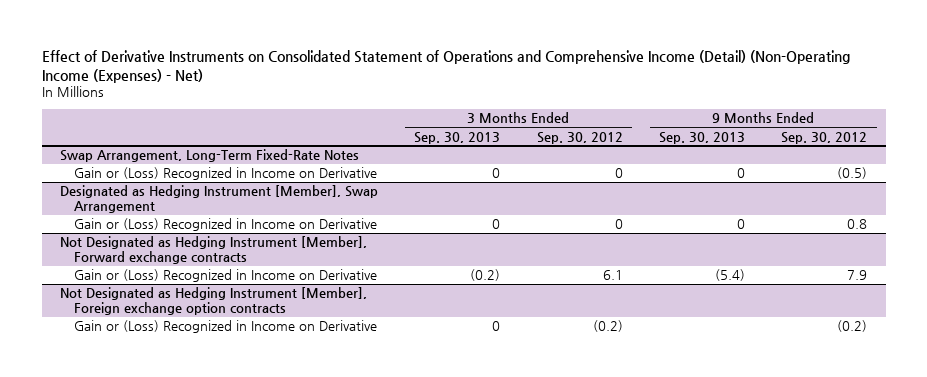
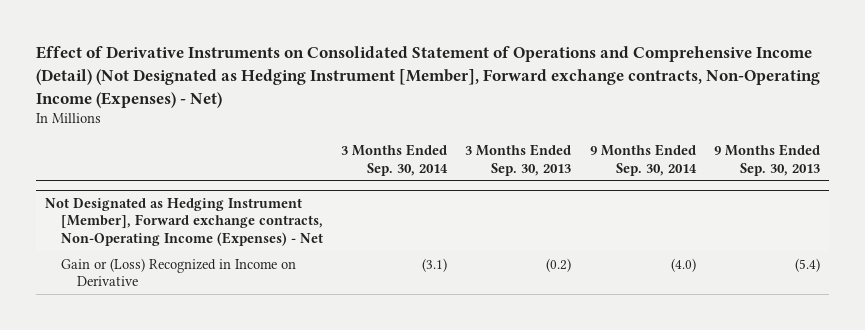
- Effect of Derivative Instruments on Consolidated Statement of Operations and Comprehensive Income (Detail) (Non-Operating Income (Expenses) - Net)
+ Effect of Derivative Instruments on Consolidated Statement of Operations and Comprehensive Income (Detail) (Not Designated as Hedging Instrument [Member], Forward exchange contracts, Non-Operating Income (Expenses) - Net)
- | 3 Months Ended Sep. 30, 2013 | 3 Months Ended Sep. 30, 2012 | 9 Months Ended Sep. 30, 2013 | 9 Months Ended Sep. 30, 2012
+ | 3 Months Ended Sep. 30, 2014 | 3 Months Ended Sep. 30, 2013 | 9 Months Ended Sep. 30, 2014 | 9 Months Ended Sep. 30, 2013
- Swap Arrangement, Long-Term Fixed-Rate Notes
- Gain or (Loss) Recognized in Income on Derivative | 0 | 0 | 0 | (0.5)
- Designated as Hedging Instrument [Member], Swap Arrangement
- Gain or (Loss) Recognized in Income on Derivative | 0 | 0 | 0 | 0.8
- Not Designated as Hedging Instrument [Member], Forward exchange contracts
+ Not Designated as Hedging Instrument [Member], Forward exchange contracts, Non-Operating Income (Expenses) - Net
- Not Designated as Hedging Instrument [Member], Foreign exchange option contracts
- Gain or (Loss) Recognized in Income on Derivative | 0 | (0.2) | | (0.2)

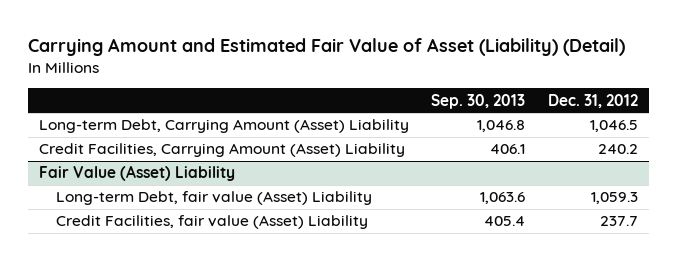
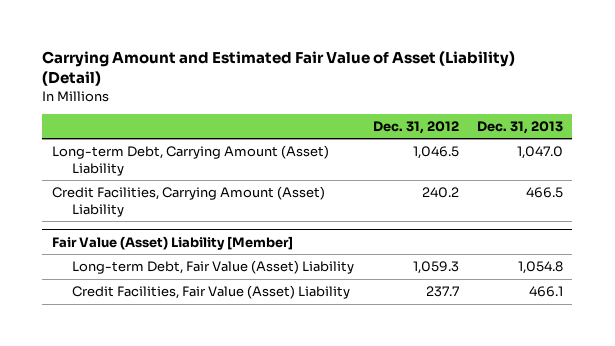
- | Sep. 30, 2013 | Dec. 31, 2012
+ | Dec. 31, 2012 | Dec. 31, 2013
- Fair Value (Asset) Liability
- Long-term Debt, fair value (Asset) Liability | 1,063.6 | 1,059.3
- Credit Facilities, fair value (Asset) Liability | 405.4 | 237.7
+ Fair Value (Asset) Liability [Member]
+ Long-term Debt, Fair Value (Asset) Liability | 1,059.3 | 1,054.8
+ Credit Facilities, Fair Value (Asset) Liability | 237.7 | 466.1

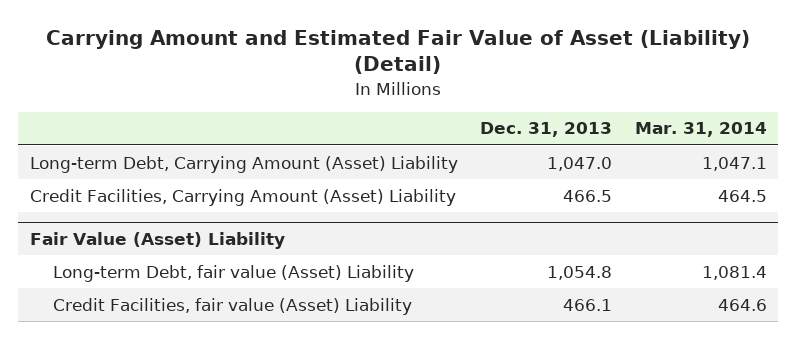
- | Dec. 31, 2012 | Dec. 31, 2013
+ | Dec. 31, 2013 | Mar. 31, 2014
- Fair Value (Asset) Liability [Member]
- Long-term Debt, Fair Value (Asset) Liability | 1,059.3 | 1,054.8
- Credit Facilities, Fair Value (Asset) Liability | 237.7 | 466.1
+ Fair Value (Asset) Liability
+ Long-term Debt, fair value (Asset) Liability | 1,054.8 | 1,081.4
+ Credit Facilities, fair value (Asset) Liability | 466.1 | 464.6

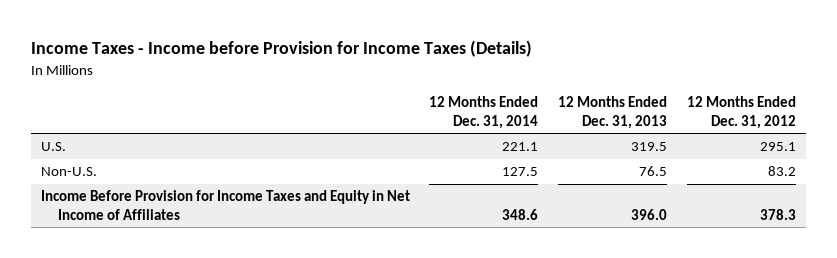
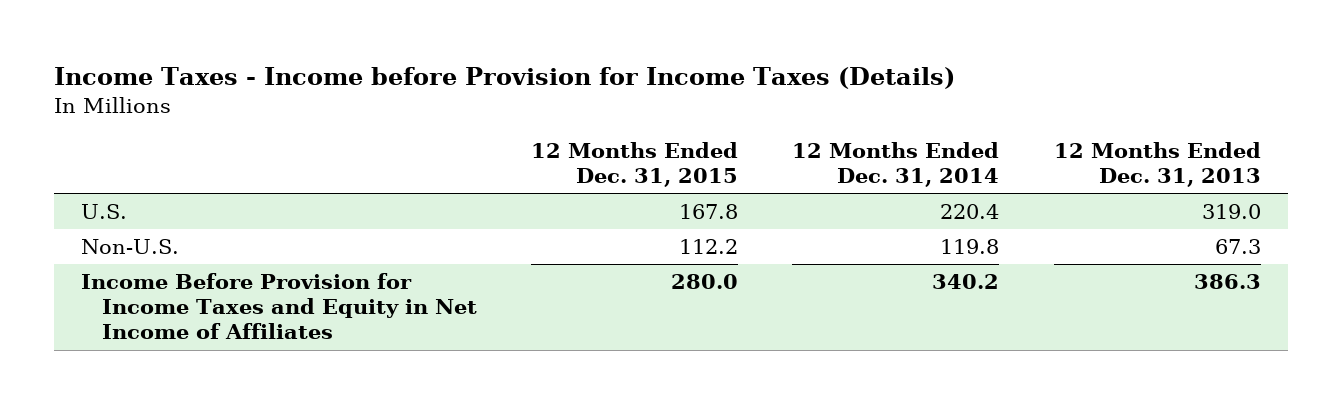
- | 12 Months Ended Dec. 31, 2014 | 12 Months Ended Dec. 31, 2013 | 12 Months Ended Dec. 31, 2012
+ | 12 Months Ended Dec. 31, 2015 | 12 Months Ended Dec. 31, 2014 | 12 Months Ended Dec. 31, 2013
- U.S. | 221.1 | 319.5 | 295.1
- Non-U.S. | 127.5 | 76.5 | 83.2
- Income Before Provision for Income Taxes and Equity in Net Income of Affiliates | 348.6 | 396.0 | 378.3
+ U.S. | 167.8 | 220.4 | 319.0
+ Non-U.S. | 112.2 | 119.8 | 67.3
+ Income Before Provision for Income Taxes and Equity in Net Income of Affiliates | 280.0 | 340.2 | 386.3

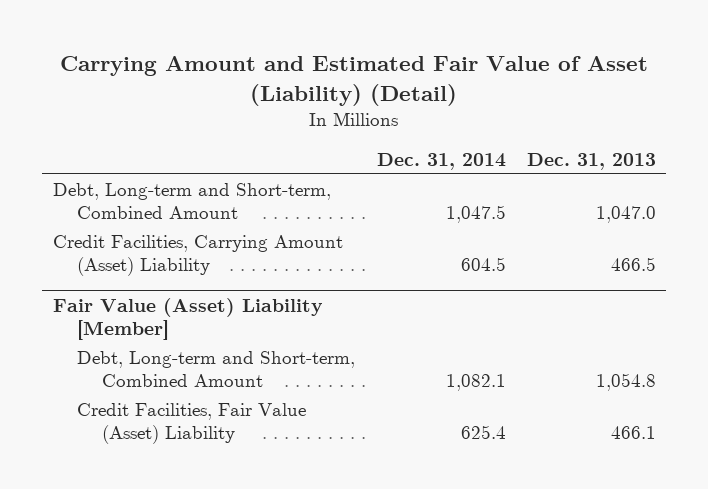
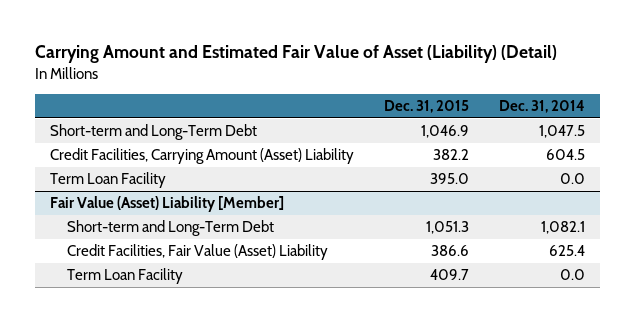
- | Dec. 31, 2014 | Dec. 31, 2013
+ | Dec. 31, 2015 | Dec. 31, 2014
- Debt, Long-term and Short-term, Combined Amount | 1,047.5 | 1,047.0
+ Short-term and Long-Term Debt | 1,046.9 | 1,047.5
+ Term Loan Facility | 395.0 | 0.0
@ Fair Value (Asset) Liability [Member]
- Debt, Long-term and Short-term, Combined Amount | 1,082.1 | 1,054.8
+ Short-term and Long-Term Debt | 1,051.3 | 1,082.1
+ Term Loan Facility | 409.7 | 0.0

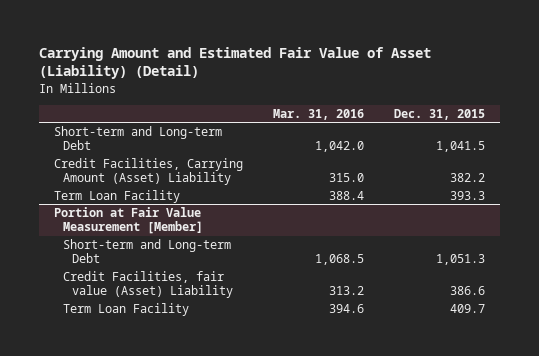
- | Dec. 31, 2015 | Dec. 31, 2014
+ | Mar. 31, 2016 | Dec. 31, 2015
- Short-term and Long-Term Debt | 1,046.9 | 1,047.5
+ Short-term and Long-term Debt | 1,042.0 | 1,041.5
- Term Loan Facility | 395.0 | 0.0
- Fair Value (Asset) Liability [Member]
- Short-term and Long-Term Debt | 1,051.3 | 1,082.1
- Credit Facilities, Fair Value (Asset) Liability | 386.6 | 625.4
+ Term Loan Facility | 388.4 | 393.3
+ Portion at Fair Value Measurement [Member]
+ Short-term and Long-term Debt | 1,068.5 | 1,051.3
+ Credit Facilities, fair value (Asset) Liability | 313.2 | 386.6

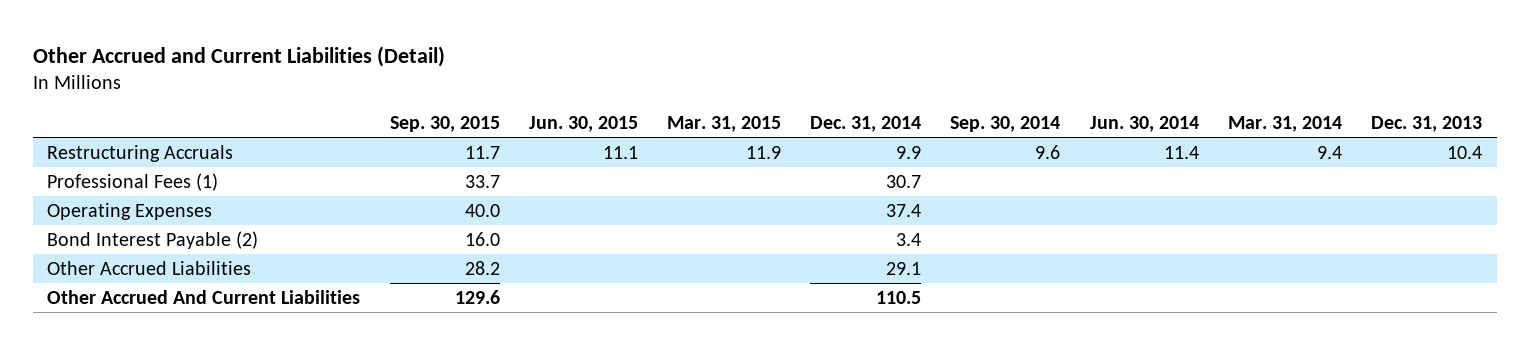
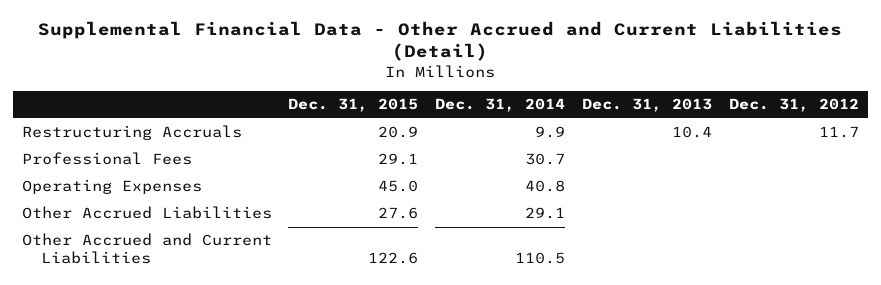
- Other Accrued and Current Liabilities (Detail)
+ Supplemental Financial Data - Other Accrued and Current Liabilities (Detail)
- | Sep. 30, 2015 | Jun. 30, 2015 | Mar. 31, 2015 | Dec. 31, 2014 | Sep. 30, 2014 | Jun. 30, 2014 | Mar. 31, 2014 | Dec. 31, 2013
+ | Dec. 31, 2015 | Dec. 31, 2014 | Dec. 31, 2013 | Dec. 31, 2012
- Professional Fees (1) | 33.7 | | | 30.7 | | | |
- Operating Expenses | 40.0 | | | 37.4 | | | |
- Bond Interest Payable (2) | 16.0 | | | 3.4 | | | |
+ Professional Fees | 29.1 | 30.7 | |
+ Operating Expenses | 45.0 | 40.8 | |
- Other Accrued And Current Liabilities | 129.6 | | | 110.5 | | | |
+ Other Accrued and Current Liabilities | 122.6 | 110.5 | |

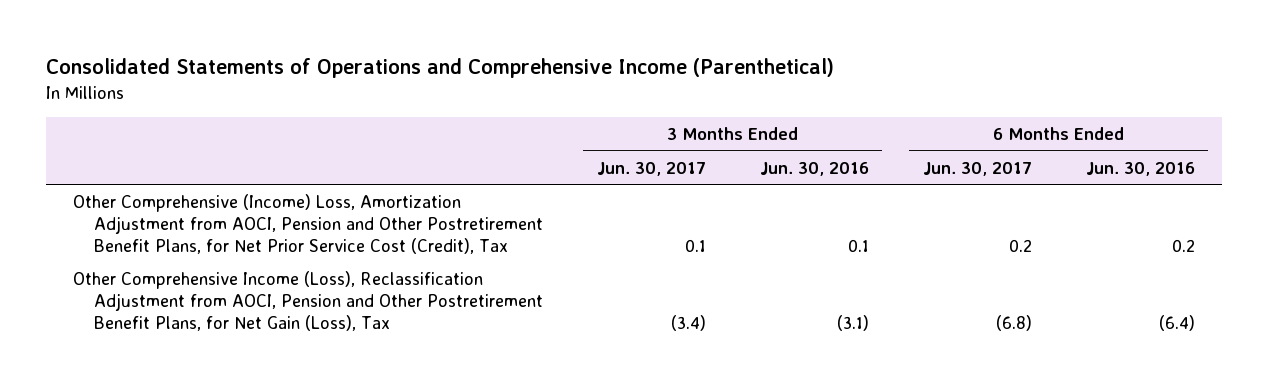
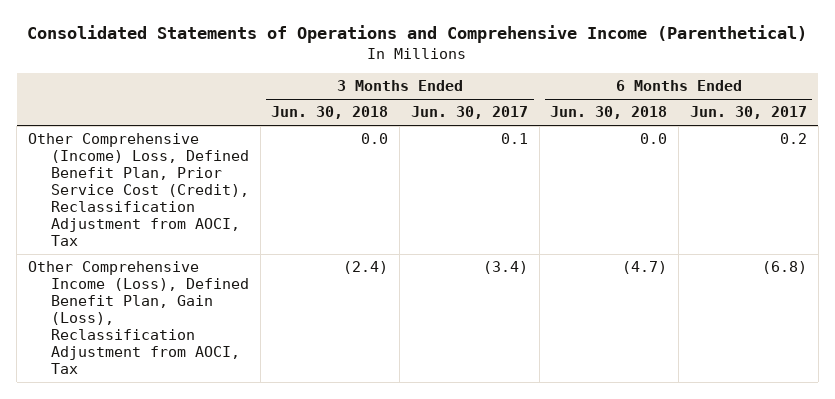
- | 3 Months Ended Jun. 30, 2017 | 3 Months Ended Jun. 30, 2016 | 6 Months Ended Jun. 30, 2017 | 6 Months Ended Jun. 30, 2016
+ | 3 Months Ended Jun. 30, 2018 | 3 Months Ended Jun. 30, 2017 | 6 Months Ended Jun. 30, 2018 | 6 Months Ended Jun. 30, 2017
- Other Comprehensive (Income) Loss, Amortization Adjustment from AOCI, Pension and Other Postretirement Benefit Plans, for Net Prior Service Cost (Credit), Tax | 0.1 | 0.1 | 0.2 | 0.2
- Other Comprehensive Income (Loss), Reclassification Adjustment from AOCI, Pension and Other Postretirement Benefit Plans, for Net Gain (Loss), Tax | (3.4) | (3.1) | (6.8) | (6.4)
+ Other Comprehensive (Income) Loss, Defined Benefit Plan, Prior Service Cost (Credit), Reclassification Adjustment from AOCI, Tax | 0.0 | 0.1 | 0.0 | 0.2
+ Other Comprehensive Income (Loss), Defined Benefit Plan, Gain (Loss), Reclassification Adjustment from AOCI, Tax | (2.4) | (3.4) | (4.7) | (6.8)

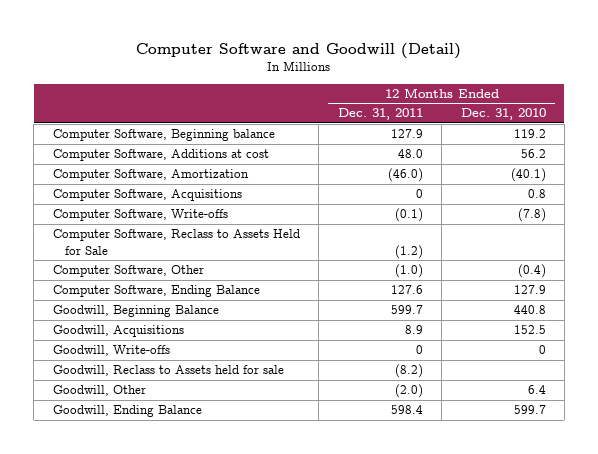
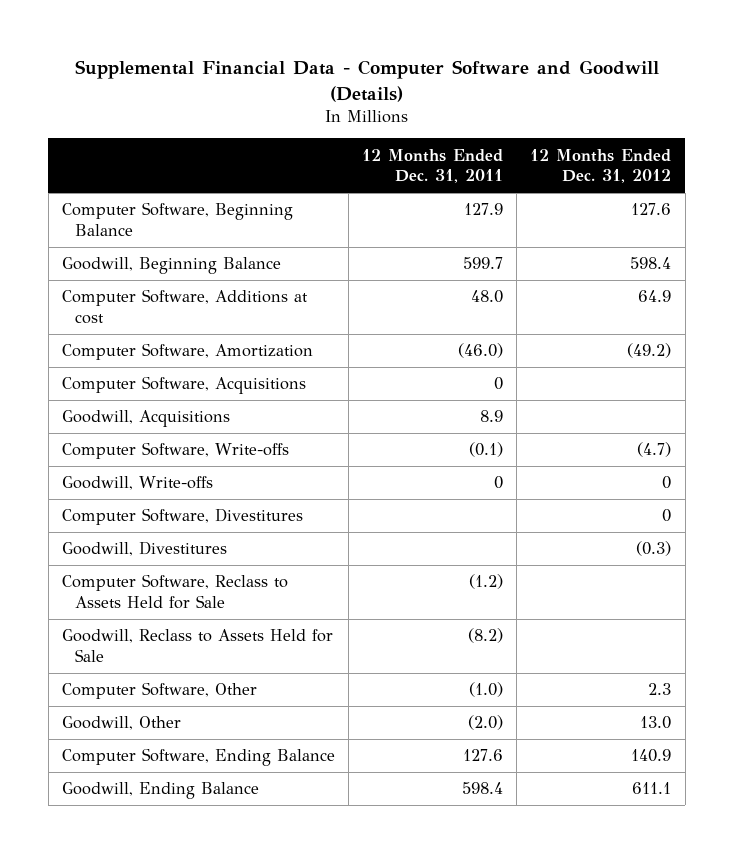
- Computer Software and Goodwill (Detail)
+ Supplemental Financial Data - Computer Software and Goodwill (Details)
- | 12 Months Ended Dec. 31, 2011 | 12 Months Ended Dec. 31, 2010
+ | 12 Months Ended Dec. 31, 2011 | 12 Months Ended Dec. 31, 2012
- Computer Software, Beginning balance | 127.9 | 119.2
+ Computer Software, Beginning Balance | 127.9 | 127.6
moved up: Goodwill, Beginning Balance | 599.7 | 598.4
moved up: Goodwill, Acquisitions | 8.9 |
moved up: Goodwill, Write-offs | 0 | 0
+ Computer Software, Divestitures | | 0
+ Goodwill, Divestitures | | (0.3)
+ Goodwill, Reclass to Assets Held for Sale | (8.2) |
- Goodwill, Reclass to Assets held for sale | (8.2) |
moved down: Computer Software, Ending Balance | 127.6 | 140.9

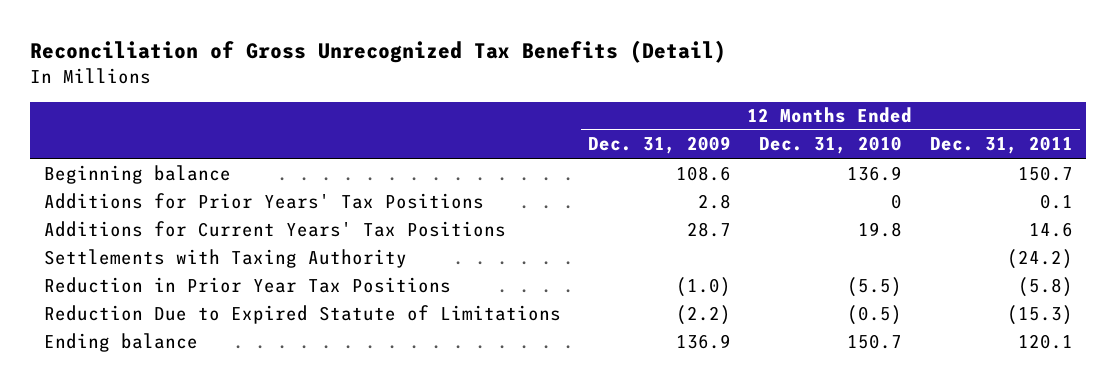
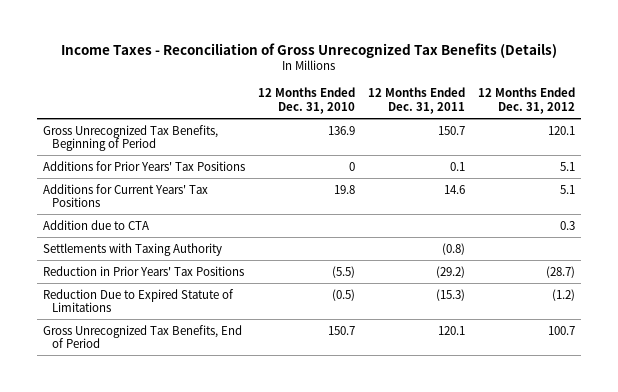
- Reconciliation of Gross Unrecognized Tax Benefits (Detail)
+ Income Taxes - Reconciliation of Gross Unrecognized Tax Benefits (Details)
- | 12 Months Ended Dec. 31, 2009 | 12 Months Ended Dec. 31, 2010 | 12 Months Ended Dec. 31, 2011
+ | 12 Months Ended Dec. 31, 2010 | 12 Months Ended Dec. 31, 2011 | 12 Months Ended Dec. 31, 2012
- Beginning balance | 108.6 | 136.9 | 150.7
+ Gross Unrecognized Tax Benefits, Beginning of Period | 136.9 | 150.7 | 120.1
- Settlements with Taxing Authority | | | (24.2)
- Reduction in Prior Year Tax Positions | (1.0) | (5.5) | (5.8)
+ Addition due to CTA | | | 0.3
+ Settlements with Taxing Authority | | (0.8) |
+ Reduction in Prior Years' Tax Positions | (5.5) | (29.2) | (28.7)
- Ending balance | 136.9 | 150.7 | 120.1
+ Gross Unrecognized Tax Benefits, End of Period | 150.7 | 120.1 | 100.7

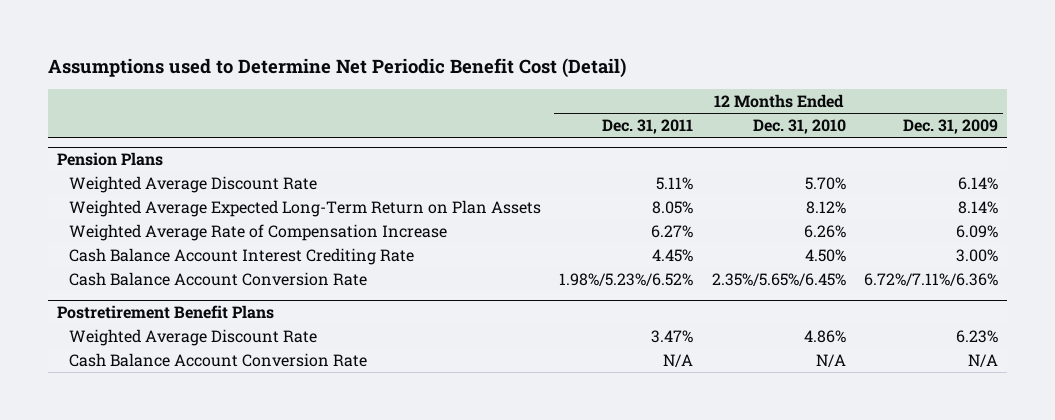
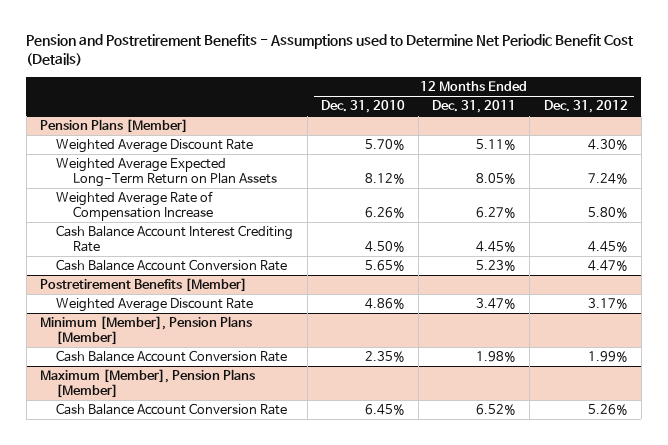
- Assumptions used to Determine Net Periodic Benefit Cost (Detail)
+ Pension and Postretirement Benefits - Assumptions used to Determine Net Periodic Benefit Cost (Details)
- | 12 Months Ended Dec. 31, 2011 | 12 Months Ended Dec. 31, 2010 | 12 Months Ended Dec. 31, 2009
+ | 12 Months Ended Dec. 31, 2010 | 12 Months Ended Dec. 31, 2011 | 12 Months Ended Dec. 31, 2012
- Pension Plans
+ Pension Plans [Member]
- Cash Balance Account Conversion Rate | 1.98%/5.23%/6.52% | 2.35%/5.65%/6.45% | 6.72%/7.11%/6.36%
- Postretirement Benefit Plans
+ Cash Balance Account Conversion Rate | 5.65% | 5.23% | 4.47%
+ Postretirement Benefits [Member]
- Cash Balance Account Conversion Rate | N/A | N/A | N/A
+ Minimum [Member], Pension Plans [Member]
+ Cash Balance Account Conversion Rate | 2.35% | 1.98% | 1.99%
+ Maximum [Member], Pension Plans [Member]
+ Cash Balance Account Conversion Rate | 6.45% | 6.52% | 5.26%

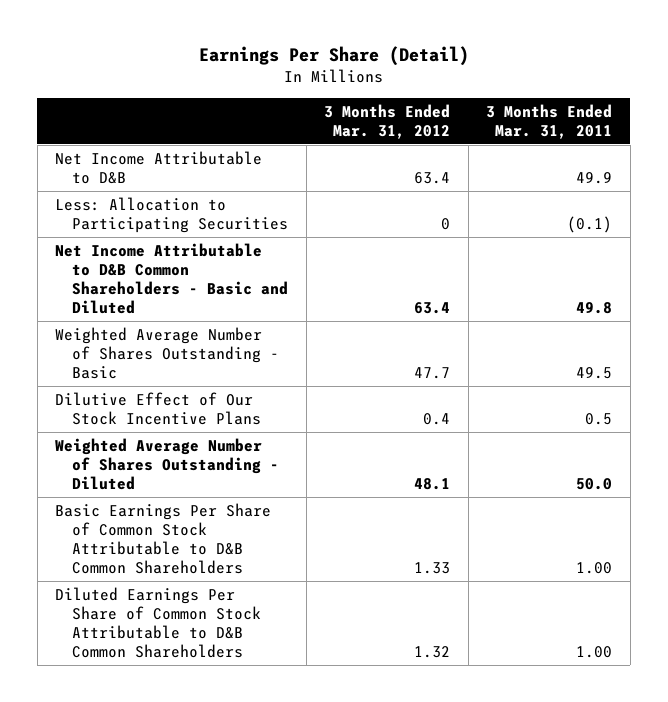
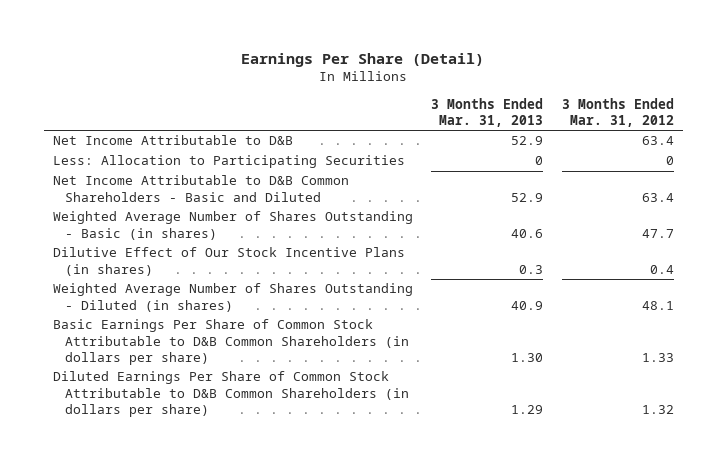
- | 3 Months Ended Mar. 31, 2012 | 3 Months Ended Mar. 31, 2011
+ | 3 Months Ended Mar. 31, 2013 | 3 Months Ended Mar. 31, 2012
- Weighted Average Number of Shares Outstanding - Basic | 47.7 | 49.5
- Dilutive Effect of Our Stock Incentive Plans | 0.4 | 0.5
- Weighted Average Number of Shares Outstanding - Diluted | 48.1 | 50.0
- Basic Earnings Per Share of Common Stock Attributable to D&B Common Shareholders | 1.33 | 1.00
- Diluted Earnings Per Share of Common Stock Attributable to D&B Common Shareholders | 1.32 | 1.00
+ Weighted Average Number of Shares Outstanding - Basic (in shares) | 40.6 | 47.7
+ Dilutive Effect of Our Stock Incentive Plans (in shares) | 0.3 | 0.4
+ Weighted Average Number of Shares Outstanding - Diluted (in shares) | 40.9 | 48.1
+ Basic Earnings Per Share of Common Stock Attributable to D&B Common Shareholders (in dollars per share) | 1.30 | 1.33
+ Diluted Earnings Per Share of Common Stock Attributable to D&B Common Shareholders (in dollars per share) | 1.29 | 1.32

